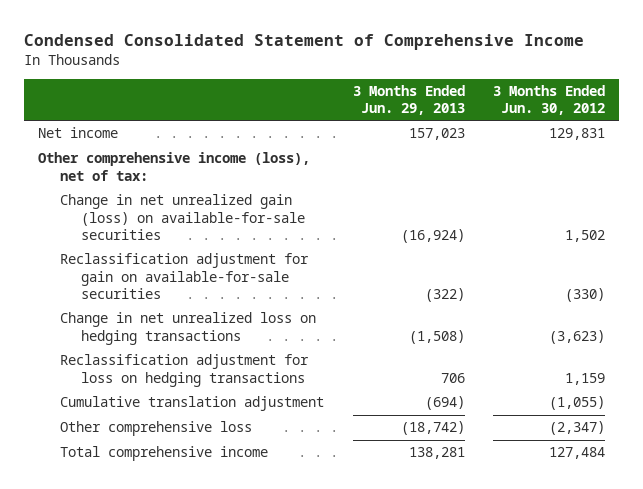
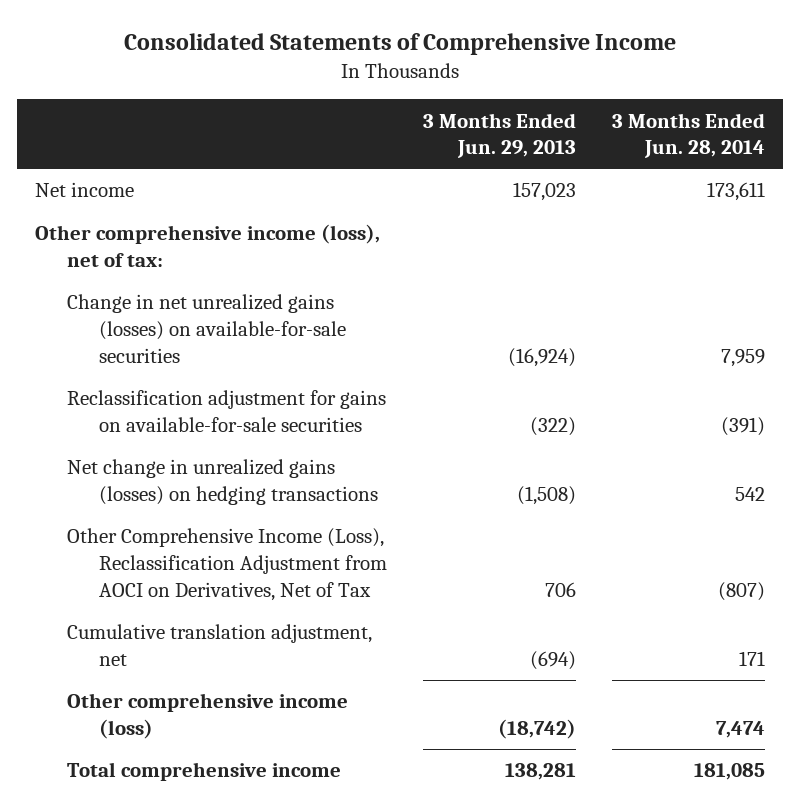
- Condensed Consolidated Statement of Comprehensive Income
+ Consolidated Statements of Comprehensive Income
- | 3 Months Ended Jun. 29, 2013 | 3 Months Ended Jun. 30, 2012
+ | 3 Months Ended Jun. 29, 2013 | 3 Months Ended Jun. 28, 2014
- Change in net unrealized gain (loss) on available-for-sale securities | (16,924) | 1,502
- Reclassification adjustment for gain on available-for-sale securities | (322) | (330)
- Change in net unrealized loss on hedging transactions | (1,508) | (3,623)
- Reclassification adjustment for loss on hedging transactions | 706 | 1,159
- Cumulative translation adjustment | (694) | (1,055)
- Other comprehensive loss | (18,742) | (2,347)
+ Change in net unrealized gains (losses) on available-for-sale securities | (16,924) | 7,959
+ Reclassification adjustment for gains on available-for-sale securities | (322) | (391)
+ Net change in unrealized gains (losses) on hedging transactions | (1,508) | 542
+ Other Comprehensive Income (Loss), Reclassification Adjustment from AOCI on Derivatives, Net of Tax | 706 | (807)
+ Cumulative translation adjustment, net | (694) | 171
+ Other comprehensive income (loss) | (18,742) | 7,474

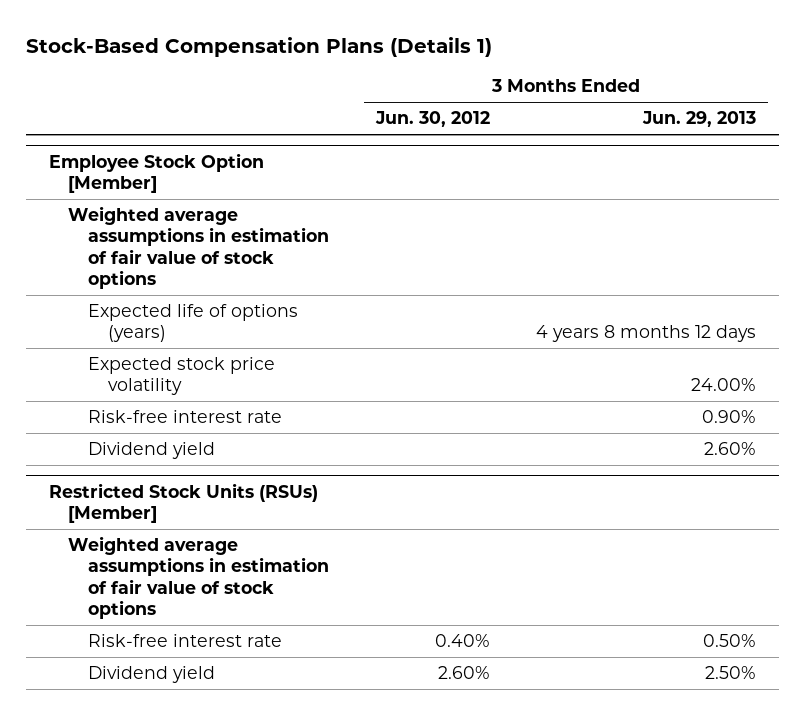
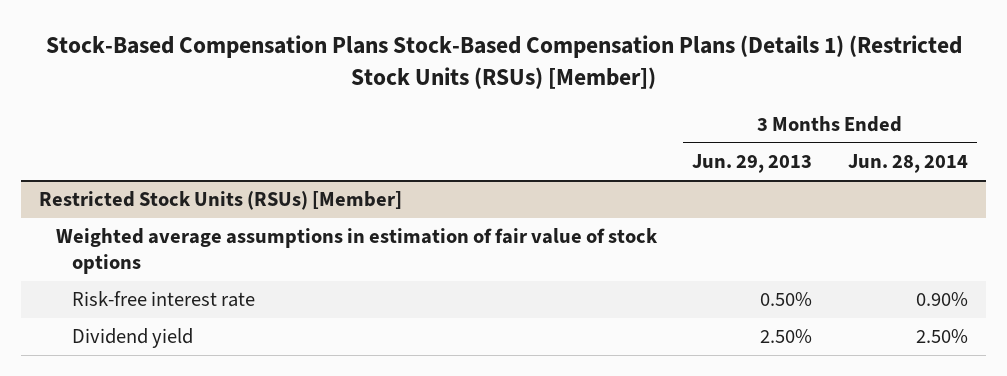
- Stock-Based Compensation Plans (Details 1)
+ Stock-Based Compensation Plans Stock-Based Compensation Plans (Details 1) (Restricted Stock Units (RSUs) [Member])
- | 3 Months Ended Jun. 30, 2012 | 3 Months Ended Jun. 29, 2013
+ | 3 Months Ended Jun. 29, 2013 | 3 Months Ended Jun. 28, 2014
- Employee Stock Option [Member]
- Weighted average assumptions in estimation of fair value of stock options
- Expected life of options (years) | | 4 years 8 months 12 days
- Expected stock price volatility | | 24.00%
- Risk-free interest rate | | 0.90%
- Dividend yield | | 2.60%

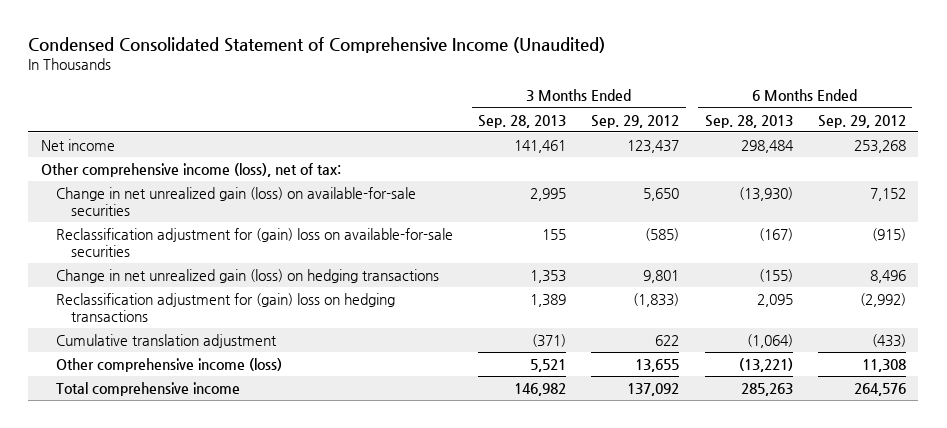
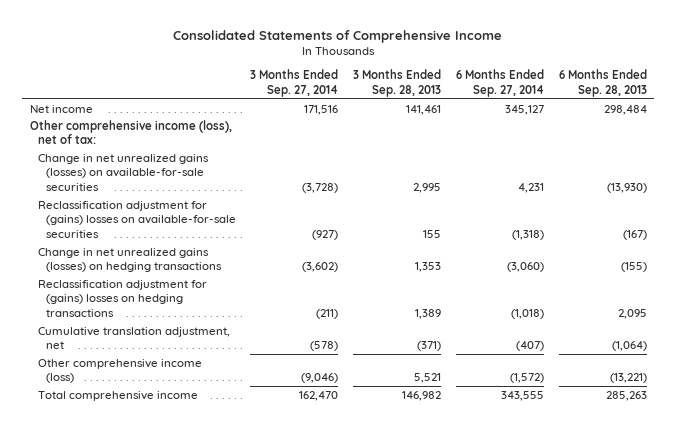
- Condensed Consolidated Statement of Comprehensive Income (Unaudited)
+ Consolidated Statements of Comprehensive Income
- | 3 Months Ended Sep. 28, 2013 | 3 Months Ended Sep. 29, 2012 | 6 Months Ended Sep. 28, 2013 | 6 Months Ended Sep. 29, 2012
+ | 3 Months Ended Sep. 27, 2014 | 3 Months Ended Sep. 28, 2013 | 6 Months Ended Sep. 27, 2014 | 6 Months Ended Sep. 28, 2013
- Change in net unrealized gain (loss) on available-for-sale securities | 2,995 | 5,650 | (13,930) | 7,152
- Reclassification adjustment for (gain) loss on available-for-sale securities | 155 | (585) | (167) | (915)
- Change in net unrealized gain (loss) on hedging transactions | 1,353 | 9,801 | (155) | 8,496
- Reclassification adjustment for (gain) loss on hedging transactions | 1,389 | (1,833) | 2,095 | (2,992)
- Cumulative translation adjustment | (371) | 622 | (1,064) | (433)
+ Change in net unrealized gains (losses) on available-for-sale securities | (3,728) | 2,995 | 4,231 | (13,930)
+ Reclassification adjustment for (gains) losses on available-for-sale securities | (927) | 155 | (1,318) | (167)
+ Change in net unrealized gains (losses) on hedging transactions | (3,602) | 1,353 | (3,060) | (155)
+ Reclassification adjustment for (gains) losses on hedging transactions | (211) | 1,389 | (1,018) | 2,095
+ Cumulative translation adjustment, net | (578) | (371) | (407) | (1,064)

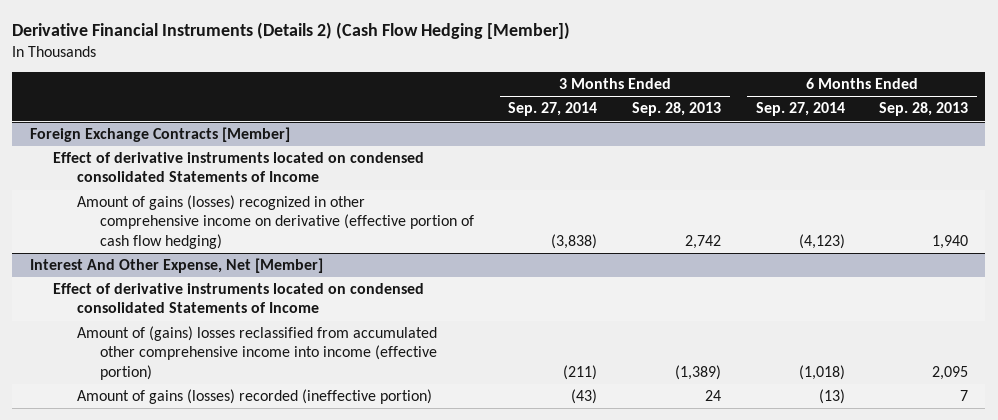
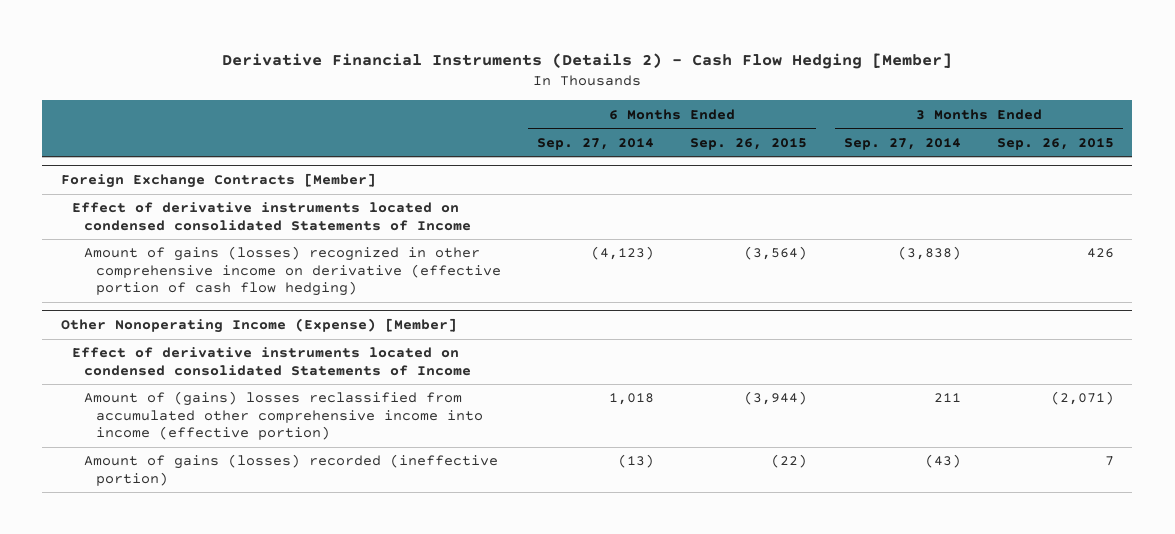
- Derivative Financial Instruments (Details 2) (Cash Flow Hedging [Member])
+ Derivative Financial Instruments (Details 2) - Cash Flow Hedging [Member]
- | 3 Months Ended Sep. 27, 2014 | 3 Months Ended Sep. 28, 2013 | 6 Months Ended Sep. 27, 2014 | 6 Months Ended Sep. 28, 2013
+ | 6 Months Ended Sep. 27, 2014 | 6 Months Ended Sep. 26, 2015 | 3 Months Ended Sep. 27, 2014 | 3 Months Ended Sep. 26, 2015
- Interest And Other Expense, Net [Member]
+ Other Nonoperating Income (Expense) [Member]
- Amount of (gains) losses reclassified from accumulated other comprehensive income into income (effective portion) | (211) | (1,389) | (1,018) | 2,095
+ Amount of (gains) losses reclassified from accumulated other comprehensive income into income (effective portion) | 1,018 | (3,944) | 211 | (2,071)

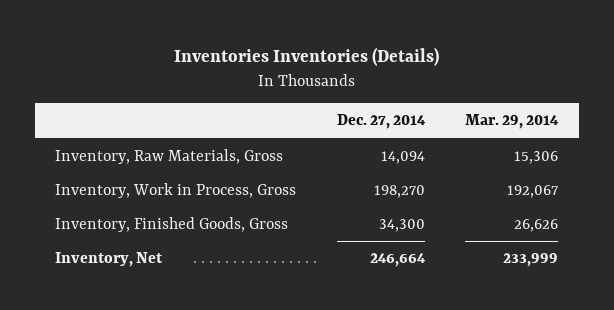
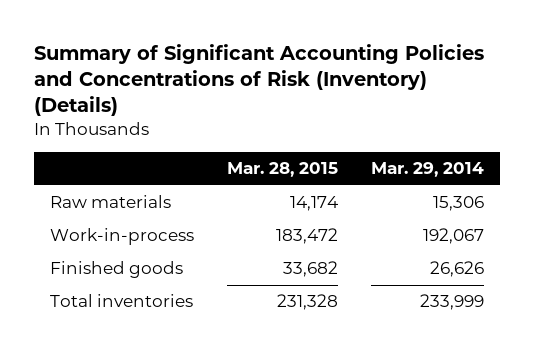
- Inventories Inventories (Details)
+ Summary of Significant Accounting Policies and Concentrations of Risk (Inventory) (Details)
- | Dec. 27, 2014 | Mar. 29, 2014
+ | Mar. 28, 2015 | Mar. 29, 2014
- Inventory, Raw Materials, Gross | 14,094 | 15,306
- Inventory, Work in Process, Gross | 198,270 | 192,067
- Inventory, Finished Goods, Gross | 34,300 | 26,626
- Inventory, Net | 246,664 | 233,999
+ Raw materials | 14,174 | 15,306
+ Work-in-process | 183,472 | 192,067
+ Finished goods | 33,682 | 26,626
+ Total inventories | 231,328 | 233,999

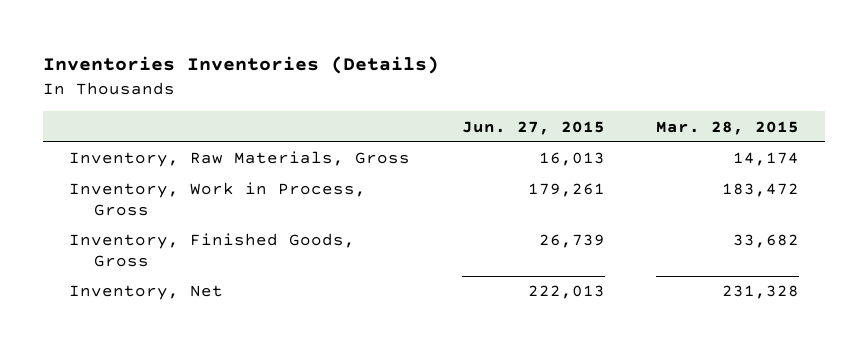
- Summary of Significant Accounting Policies and Concentrations of Risk (Inventory) (Details)
+ Inventories Inventories (Details)
- | Mar. 28, 2015 | Mar. 29, 2014
+ | Jun. 27, 2015 | Mar. 28, 2015
- Raw materials | 14,174 | 15,306
- Work-in-process | 183,472 | 192,067
- Finished goods | 33,682 | 26,626
- Total inventories | 231,328 | 233,999
+ Inventory, Raw Materials, Gross | 16,013 | 14,174
+ Inventory, Work in Process, Gross | 179,261 | 183,472
+ Inventory, Finished Goods, Gross | 26,739 | 33,682
+ Inventory, Net | 222,013 | 231,328

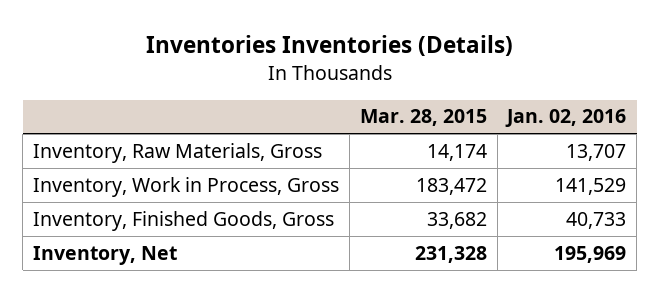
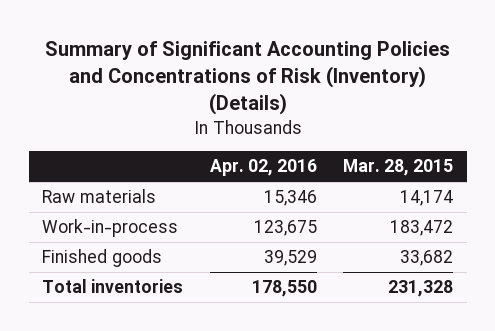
- Inventories Inventories (Details)
+ Summary of Significant Accounting Policies and Concentrations of Risk (Inventory) (Details)
- | Mar. 28, 2015 | Jan. 02, 2016
+ | Apr. 02, 2016 | Mar. 28, 2015
- Inventory, Raw Materials, Gross | 14,174 | 13,707
- Inventory, Work in Process, Gross | 183,472 | 141,529
- Inventory, Finished Goods, Gross | 33,682 | 40,733
- Inventory, Net | 231,328 | 195,969
+ Raw materials | 15,346 | 14,174
+ Work-in-process | 123,675 | 183,472
+ Finished goods | 39,529 | 33,682
+ Total inventories | 178,550 | 231,328

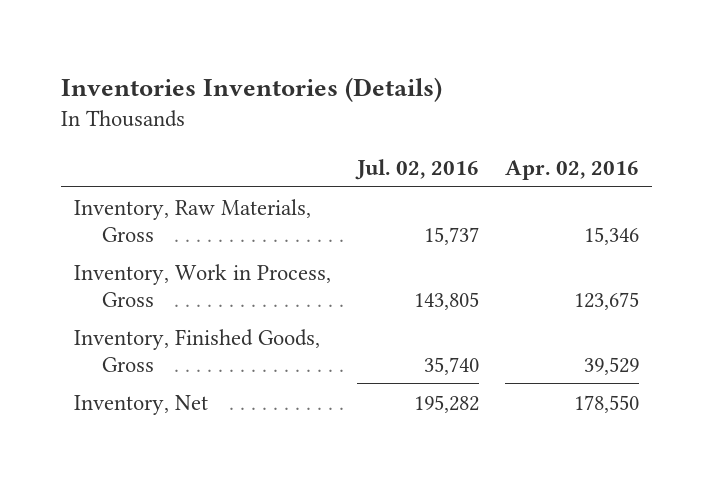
- Summary of Significant Accounting Policies and Concentrations of Risk (Inventory) (Details)
+ Inventories Inventories (Details)
- | Apr. 02, 2016 | Mar. 28, 2015
+ | Jul. 02, 2016 | Apr. 02, 2016
- Raw materials | 15,346 | 14,174
- Work-in-process | 123,675 | 183,472
- Finished goods | 39,529 | 33,682
- Total inventories | 178,550 | 231,328
+ Inventory, Raw Materials, Gross | 15,737 | 15,346
+ Inventory, Work in Process, Gross | 143,805 | 123,675
+ Inventory, Finished Goods, Gross | 35,740 | 39,529
+ Inventory, Net | 195,282 | 178,550

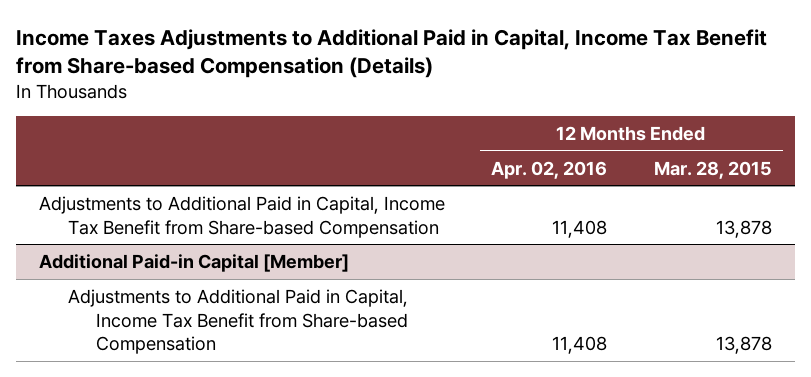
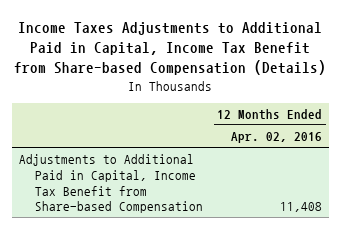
- | 12 Months Ended Apr. 02, 2016 | 12 Months Ended Mar. 28, 2015
+ | 12 Months Ended Apr. 02, 2016
- Additional Paid-in Capital [Member]
- Adjustments to Additional Paid in Capital, Income Tax Benefit from Share-based Compensation | 11,408 | 13,878

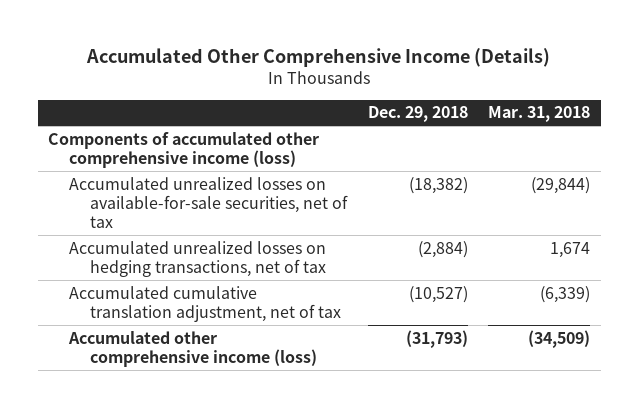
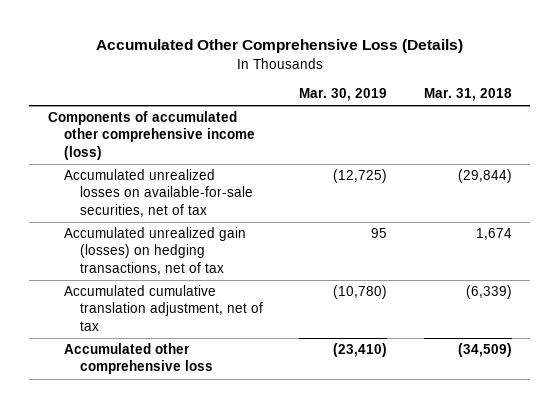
- Accumulated Other Comprehensive Income (Details)
+ Accumulated Other Comprehensive Loss (Details)
- | Dec. 29, 2018 | Mar. 31, 2018
+ | Mar. 30, 2019 | Mar. 31, 2018
- Accumulated unrealized losses on hedging transactions, net of tax | (2,884) | 1,674
+ Accumulated unrealized gain (losses) on hedging transactions, net of tax | 95 | 1,674
- Accumulated other comprehensive income (loss) | (31,793) | (34,509)
+ Accumulated other comprehensive loss | (23,410) | (34,509)

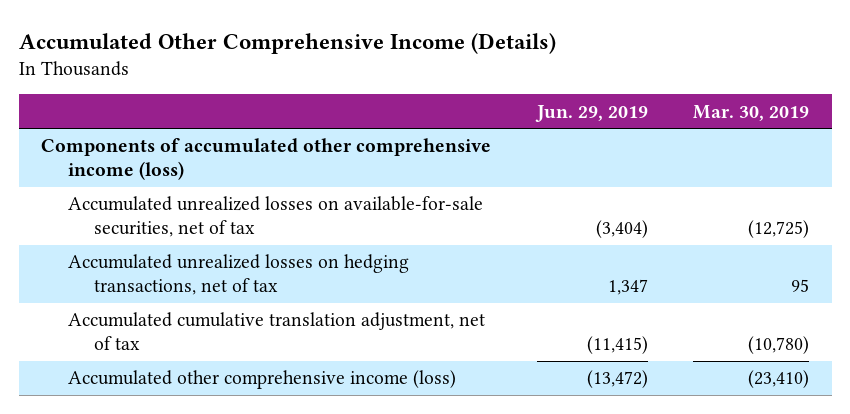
- Accumulated Other Comprehensive Loss (Details)
+ Accumulated Other Comprehensive Income (Details)
- | Mar. 30, 2019 | Mar. 31, 2018
+ | Jun. 29, 2019 | Mar. 30, 2019
- Accumulated unrealized gain (losses) on hedging transactions, net of tax | 95 | 1,674
+ Accumulated unrealized losses on hedging transactions, net of tax | 1,347 | 95
- Accumulated other comprehensive loss | (23,410) | (34,509)
+ Accumulated other comprehensive income (loss) | (13,472) | (23,410)

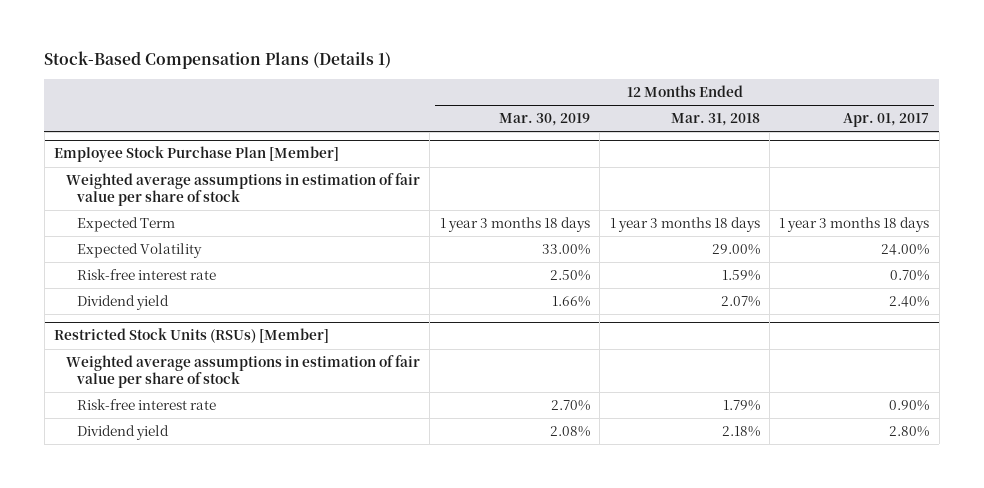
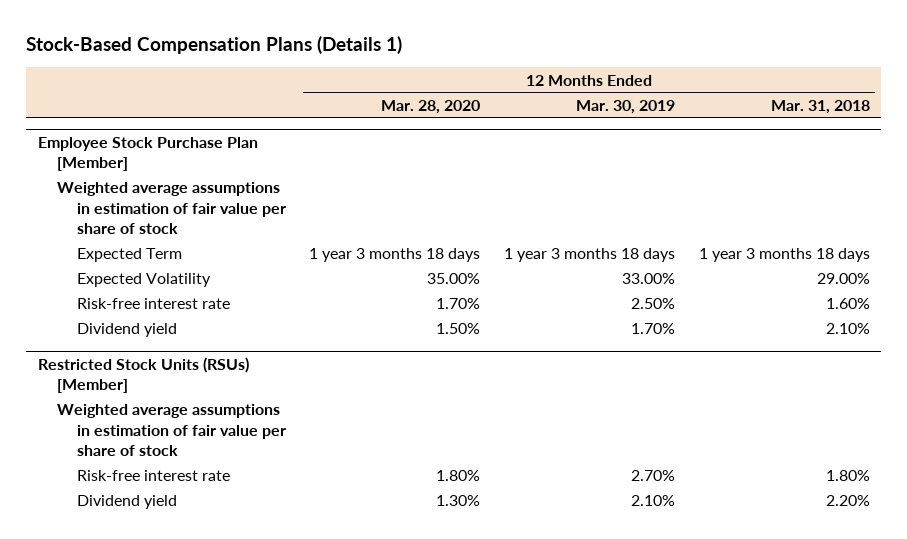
- | 12 Months Ended Mar. 30, 2019 | 12 Months Ended Mar. 31, 2018 | 12 Months Ended Apr. 01, 2017
+ | 12 Months Ended Mar. 28, 2020 | 12 Months Ended Mar. 30, 2019 | 12 Months Ended Mar. 31, 2018
@ Employee Stock Purchase Plan [Member]
- Risk-free interest rate | 2.50% | 1.59% | 0.70%
- Dividend yield | 1.66% | 2.07% | 2.40%
+ Risk-free interest rate | 1.70% | 2.50% | 1.60%
+ Dividend yield | 1.50% | 1.70% | 2.10%
@ Restricted Stock Units (RSUs) [Member]
- Risk-free interest rate | 2.70% | 1.79% | 0.90%
- Dividend yield | 2.08% | 2.18% | 2.80%
+ Risk-free interest rate | 1.80% | 2.70% | 1.80%
+ Dividend yield | 1.30% | 2.10% | 2.20%

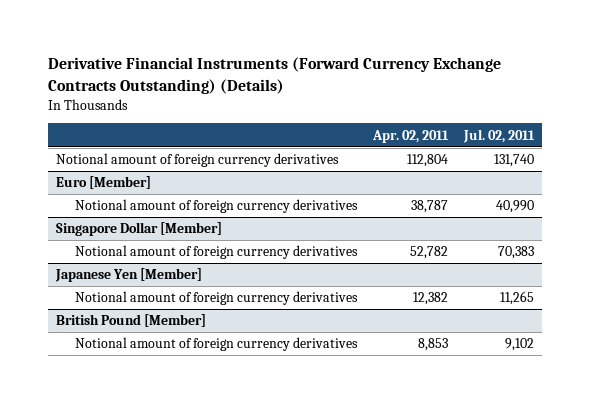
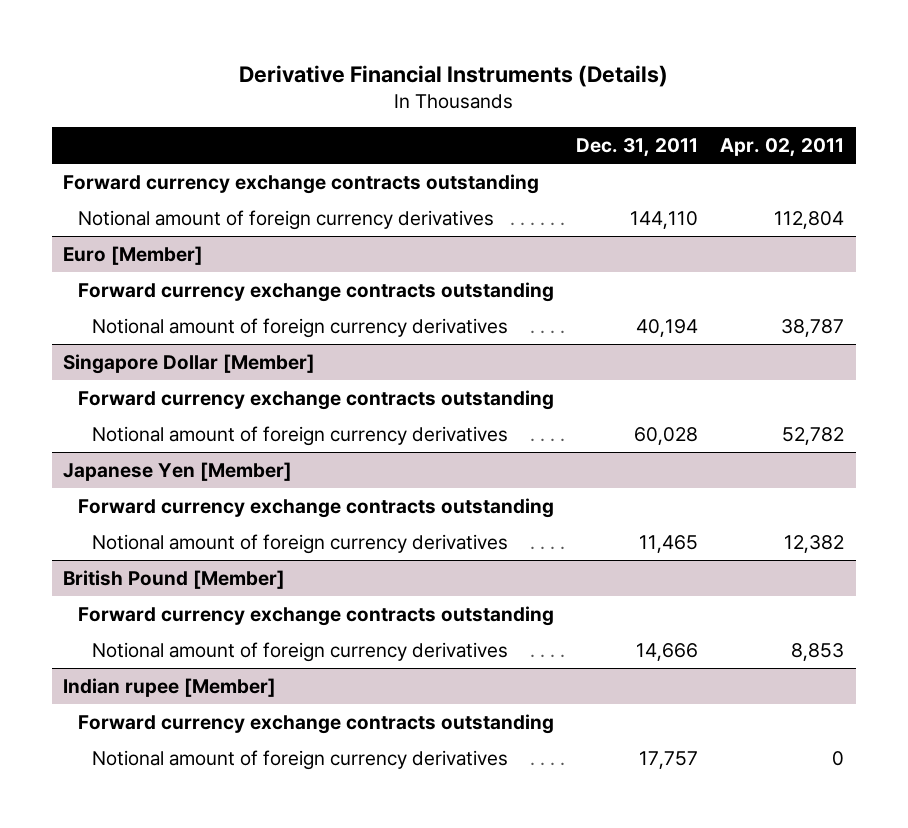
- Derivative Financial Instruments (Forward Currency Exchange Contracts Outstanding) (Details)
+ Derivative Financial Instruments (Details)
- | Apr. 02, 2011 | Jul. 02, 2011
+ | Dec. 31, 2011 | Apr. 02, 2011
+ Forward currency exchange contracts outstanding
@ Euro [Member]
+ Forward currency exchange contracts outstanding
@ Singapore Dollar [Member]
+ Forward currency exchange contracts outstanding
@ Japanese Yen [Member]
+ Forward currency exchange contracts outstanding
@ British Pound [Member]
+ Forward currency exchange contracts outstanding
+ Indian rupee [Member]
+ Forward currency exchange contracts outstanding
+ Notional amount of foreign currency derivatives | 17,757 | 0

